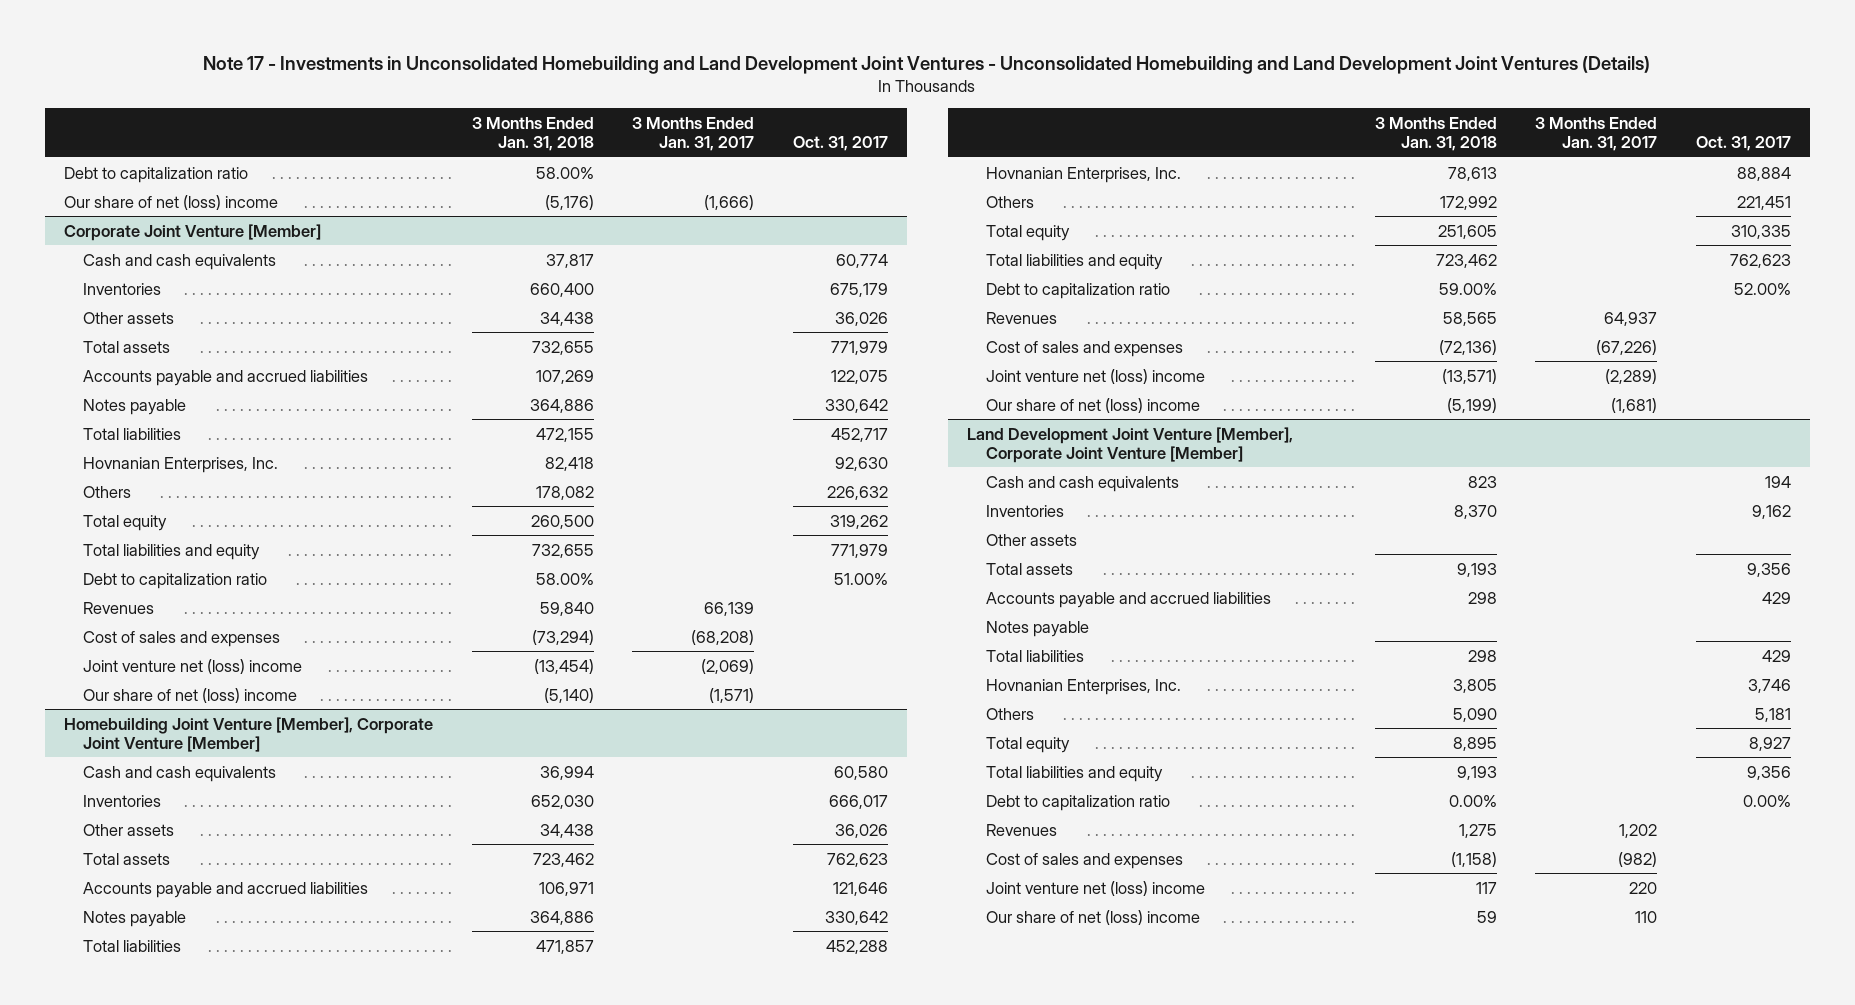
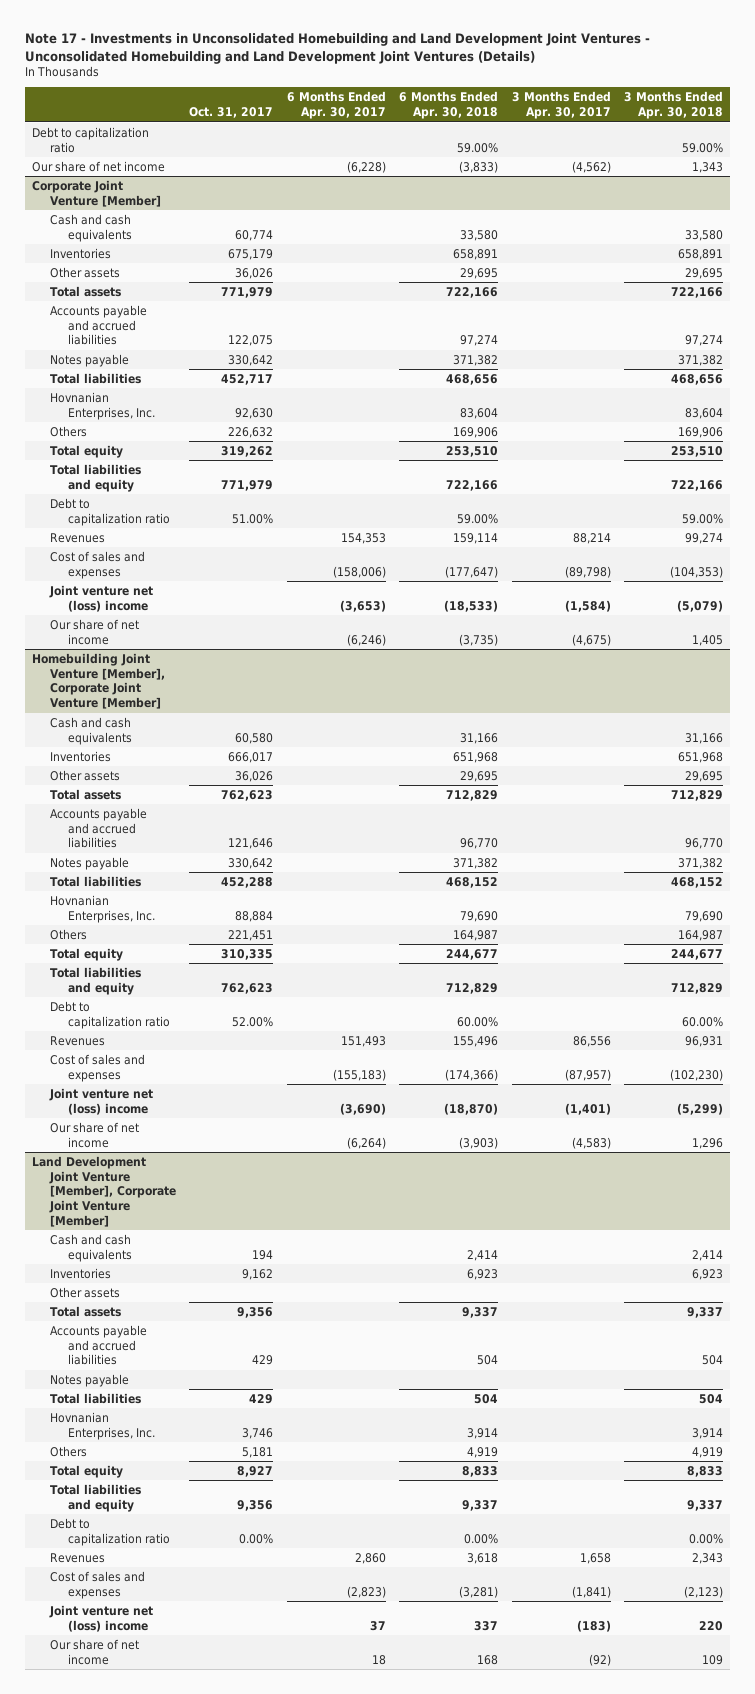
- | 3 Months Ended Jan. 31, 2018 | 3 Months Ended Jan. 31, 2017 | Oct. 31, 2017
+ | Oct. 31, 2017 | 6 Months Ended Apr. 30, 2017 | 6 Months Ended Apr. 30, 2018 | 3 Months Ended Apr. 30, 2017 | 3 Months Ended Apr. 30, 2018
- Our share of net (loss) income | (5,176) | (1,666) |
+ Our share of net income | | (6,228) | (3,833) | (4,562) | 1,343
@ Corporate Joint Venture [Member]
- Our share of net (loss) income | (5,140) | (1,571) |
+ Our share of net income | | (6,246) | (3,735) | (4,675) | 1,405
@ Homebuilding Joint Venture [Member], Corporate Joint Venture [Member]
- Our share of net (loss) income | (5,199) | (1,681) |
+ Our share of net income | | (6,264) | (3,903) | (4,583) | 1,296
@ Land Development Joint Venture [Member], Corporate Joint Venture [Member]
- Our share of net (loss) income | 59 | 110 |
+ Our share of net income | | 18 | 168 | (92) | 109

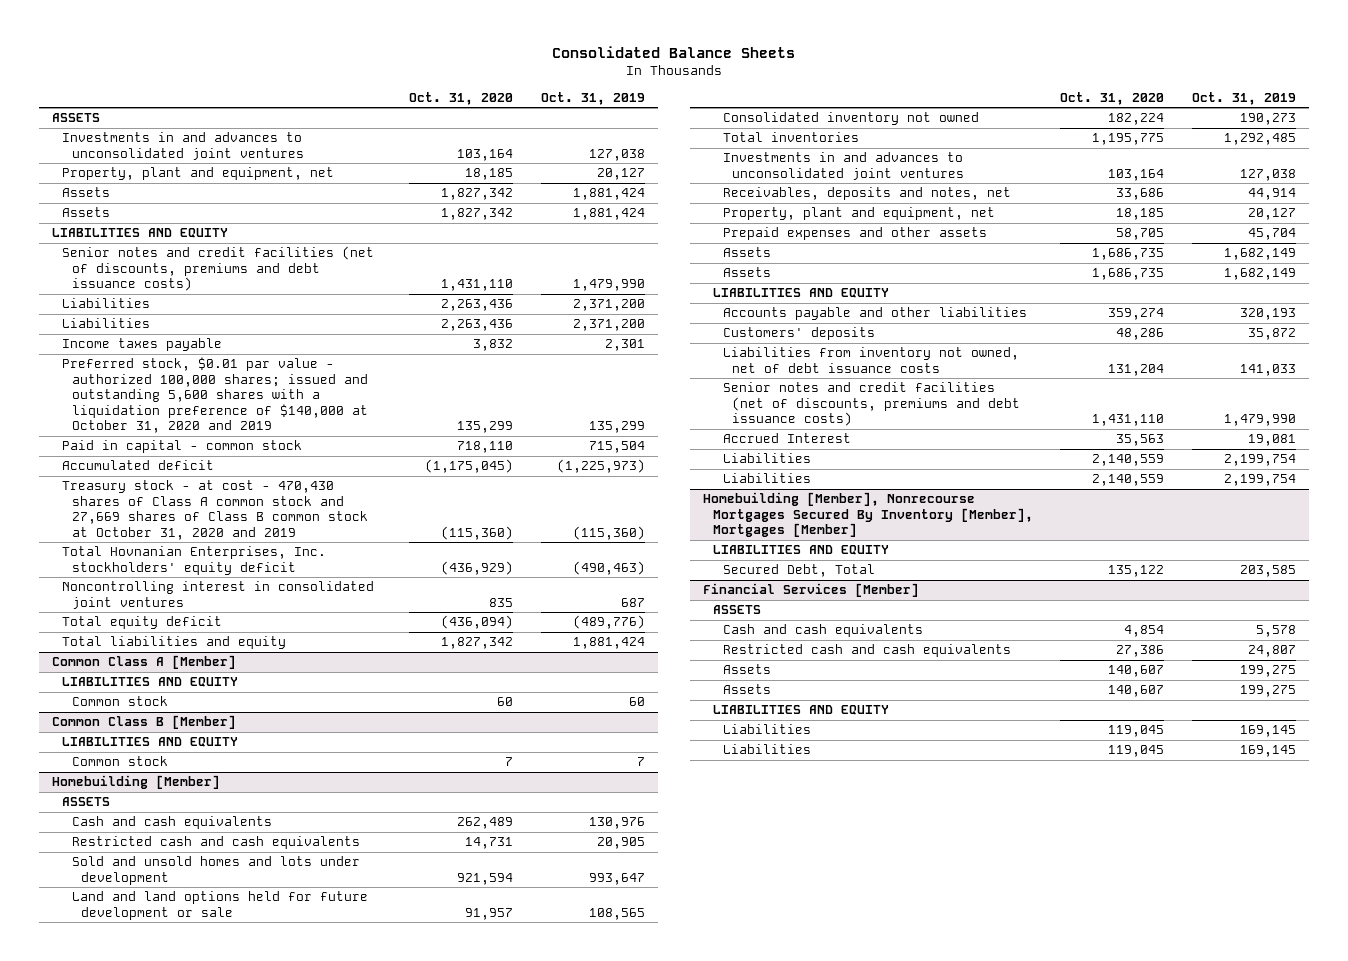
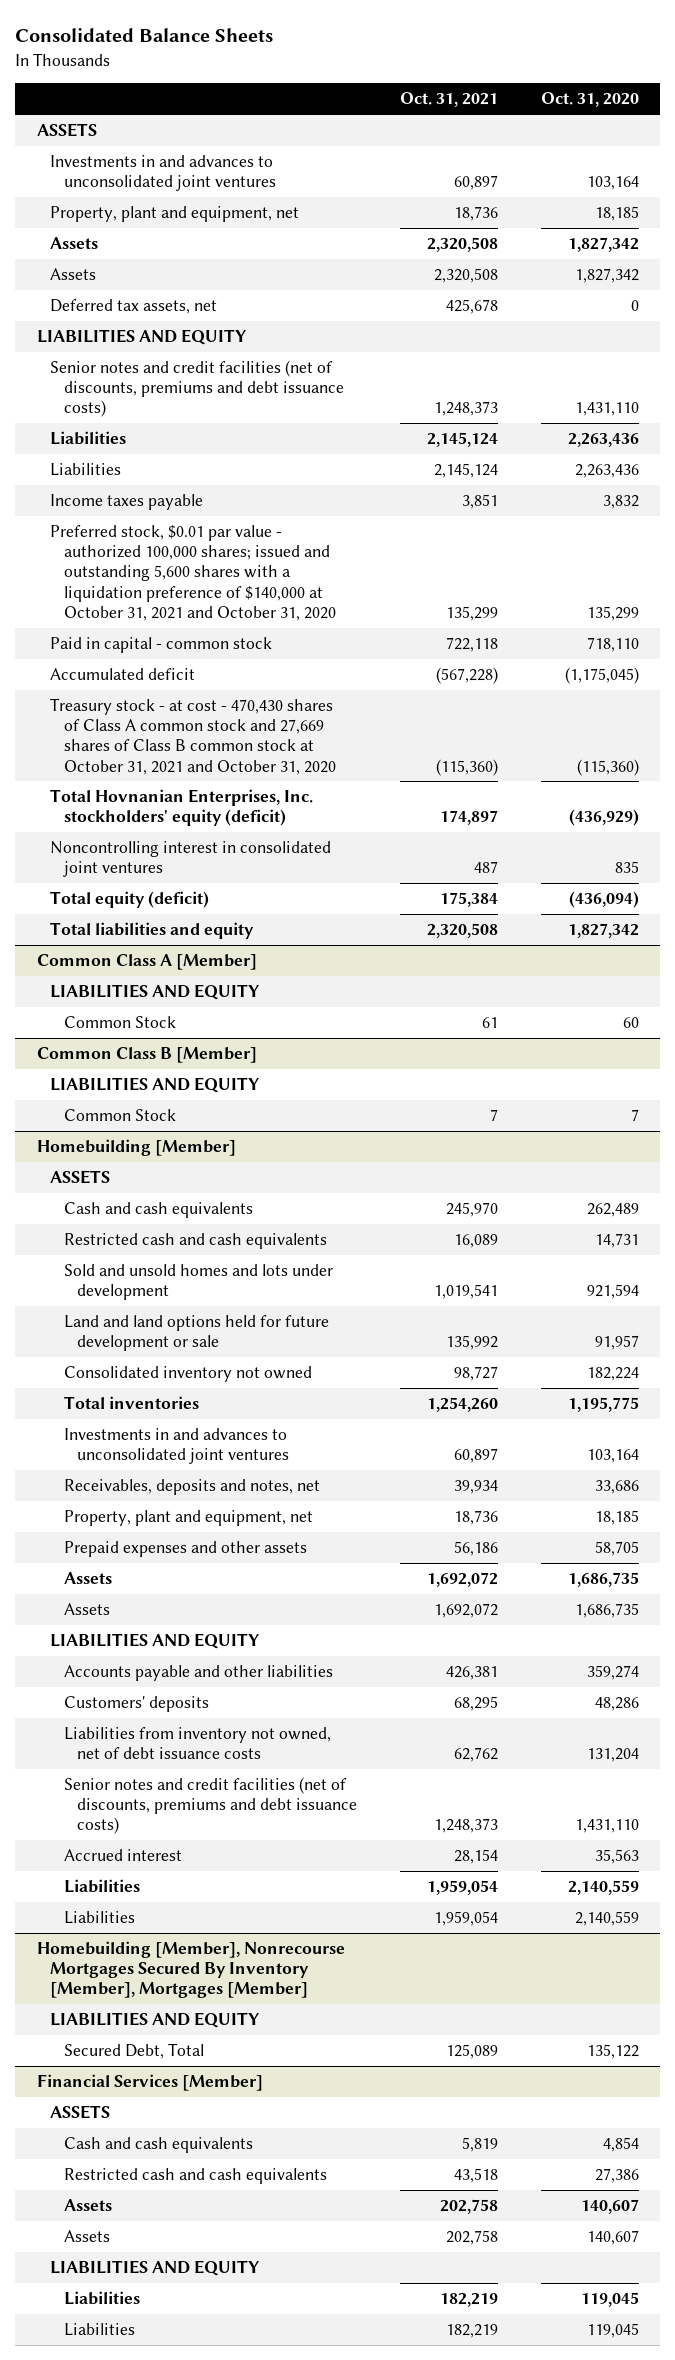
- | Oct. 31, 2020 | Oct. 31, 2019
+ | Oct. 31, 2021 | Oct. 31, 2020
+ Deferred tax assets, net | 425,678 | 0
- Preferred stock, $0.01 par value - authorized 100,000 shares; issued and outstanding 5,600 shares with a liquidation preference of $140,000 at October 31, 2020 and 2019 | 135,299 | 135,299
+ Preferred stock, $0.01 par value - authorized 100,000 shares; issued and outstanding 5,600 shares with a liquidation preference of $140,000 at October 31, 2021 and October 31, 2020 | 135,299 | 135,299
- Treasury stock - at cost - 470,430 shares of Class A common stock and 27,669 shares of Class B common stock at October 31, 2020 and 2019 | (115,360) | (115,360)
- Total Hovnanian Enterprises, Inc. stockholders' equity deficit | (436,929) | (490,463)
+ Treasury stock - at cost - 470,430 shares of Class A common stock and 27,669 shares of Class B common stock at October 31, 2021 and October 31, 2020 | (115,360) | (115,360)
+ Total Hovnanian Enterprises, Inc. stockholders' equity (deficit) | 174,897 | (436,929)
- Total equity deficit | (436,094) | (489,776)
+ Total equity (deficit) | 175,384 | (436,094)
@ Common Class A [Member]
- Common stock | 60 | 60
+ Common Stock | 61 | 60
@ Common Class B [Member]
- Common stock | 7 | 7
+ Common Stock | 7 | 7
@ Homebuilding [Member]
- Accrued Interest | 35,563 | 19,081
+ Accrued interest | 28,154 | 35,563

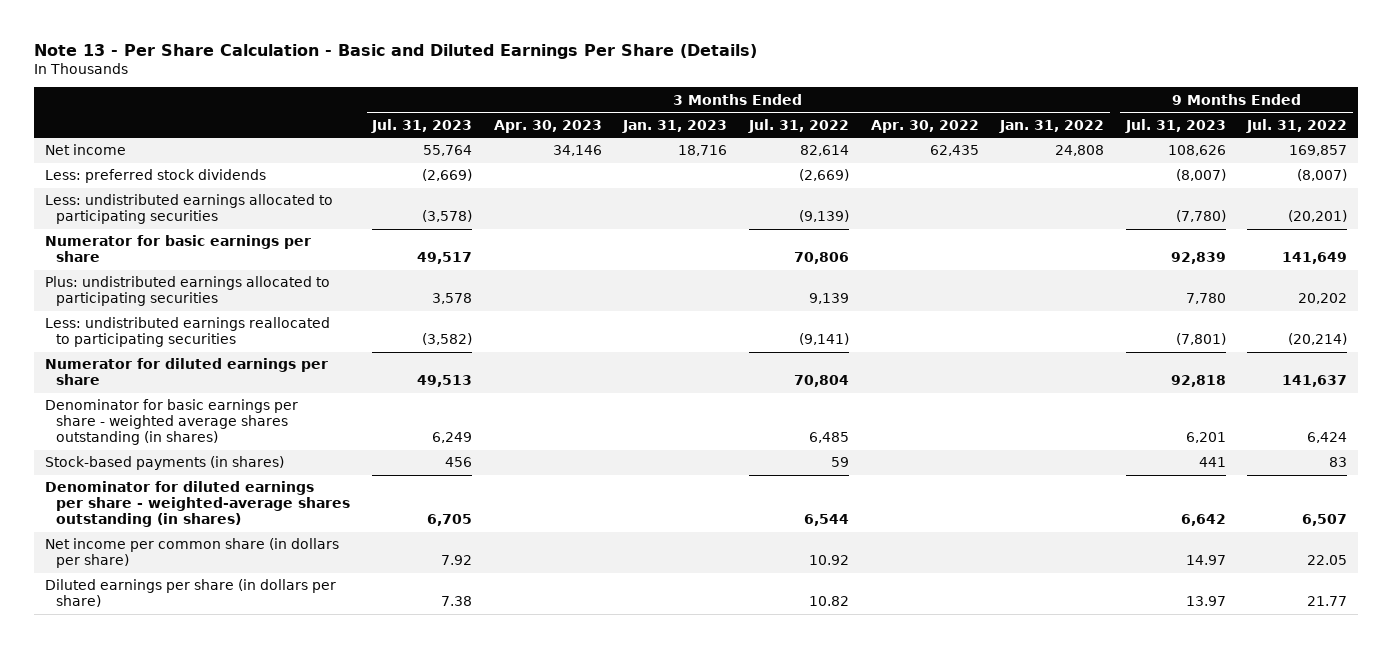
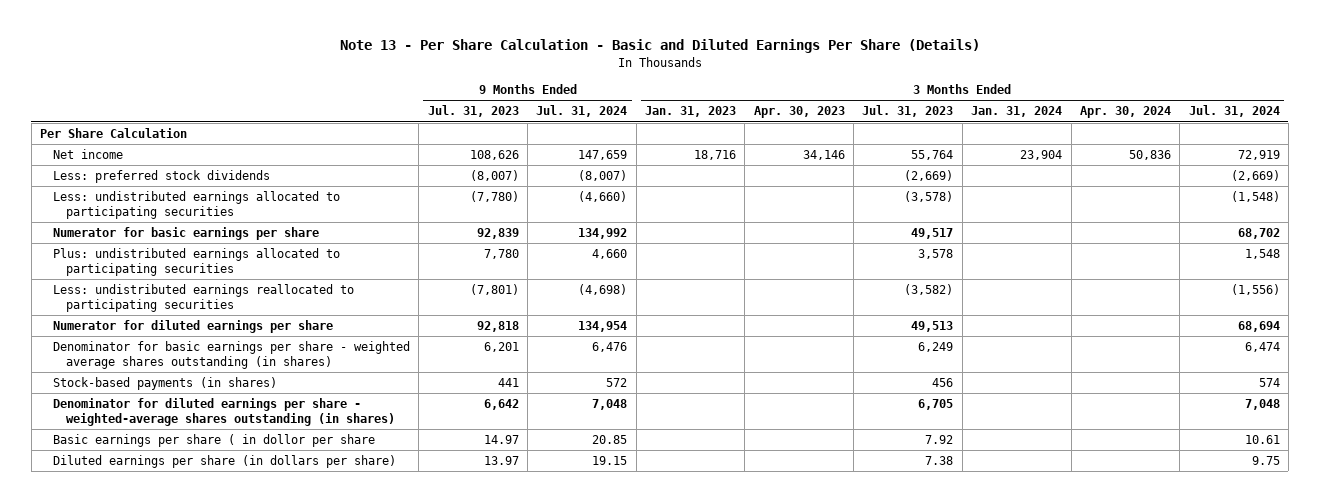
- | 3 Months Ended Jul. 31, 2023 | 3 Months Ended Apr. 30, 2023 | 3 Months Ended Jan. 31, 2023 | 3 Months Ended Jul. 31, 2022 | 3 Months Ended Apr. 30, 2022 | 3 Months Ended Jan. 31, 2022 | 9 Months Ended Jul. 31, 2023 | 9 Months Ended Jul. 31, 2022
+ | 9 Months Ended Jul. 31, 2023 | 9 Months Ended Jul. 31, 2024 | 3 Months Ended Jan. 31, 2023 | 3 Months Ended Apr. 30, 2023 | 3 Months Ended Jul. 31, 2023 | 3 Months Ended Jan. 31, 2024 | 3 Months Ended Apr. 30, 2024 | 3 Months Ended Jul. 31, 2024
+ Per Share Calculation
- Net income per common share (in dollars per share) | 7.92 | | | 10.92 | | | 14.97 | 22.05
+ Basic earnings per share ( in dollor per share | 14.97 | 20.85 | | | 7.92 | | | 10.61

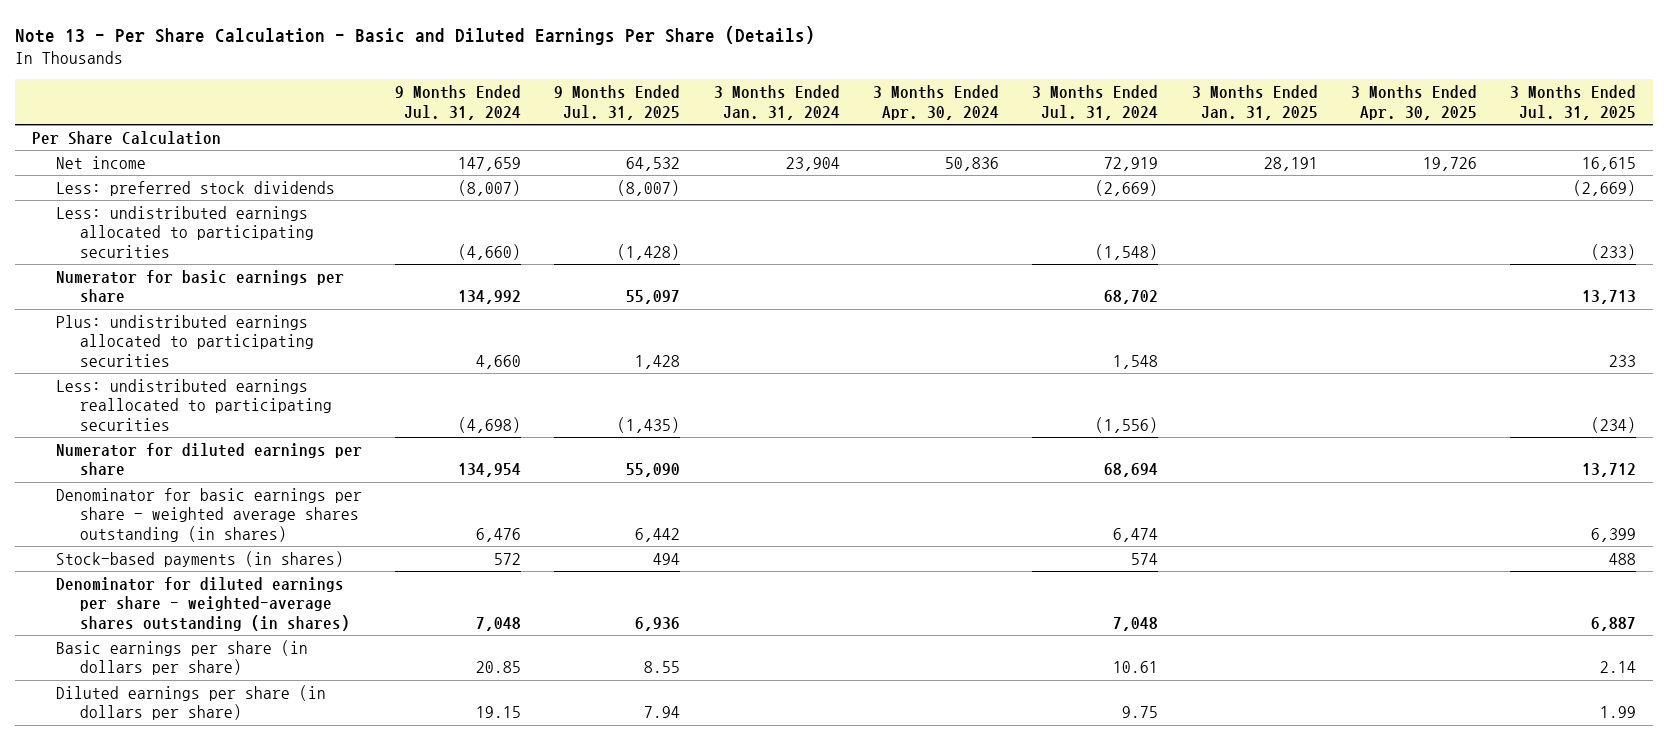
- | 9 Months Ended Jul. 31, 2023 | 9 Months Ended Jul. 31, 2024 | 3 Months Ended Jan. 31, 2023 | 3 Months Ended Apr. 30, 2023 | 3 Months Ended Jul. 31, 2023 | 3 Months Ended Jan. 31, 2024 | 3 Months Ended Apr. 30, 2024 | 3 Months Ended Jul. 31, 2024
+ | 9 Months Ended Jul. 31, 2024 | 9 Months Ended Jul. 31, 2025 | 3 Months Ended Jan. 31, 2024 | 3 Months Ended Apr. 30, 2024 | 3 Months Ended Jul. 31, 2024 | 3 Months Ended Jan. 31, 2025 | 3 Months Ended Apr. 30, 2025 | 3 Months Ended Jul. 31, 2025
- Basic earnings per share ( in dollor per share | 14.97 | 20.85 | | | 7.92 | | | 10.61
+ Basic earnings per share (in dollars per share) | 20.85 | 8.55 | | | 10.61 | | | 2.14

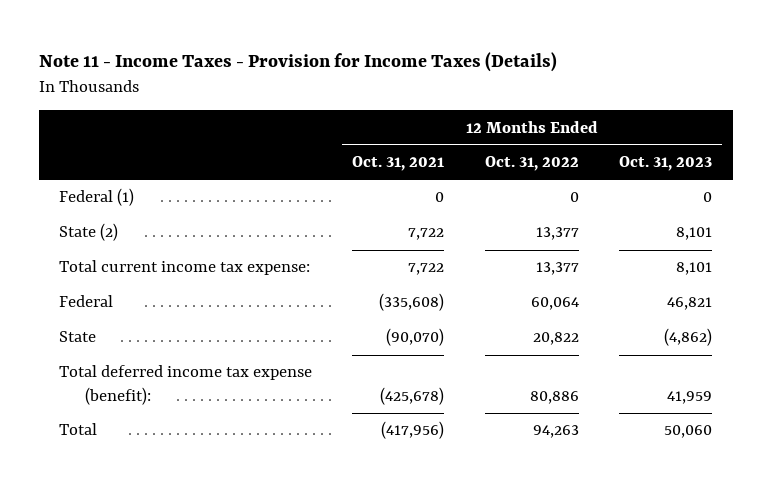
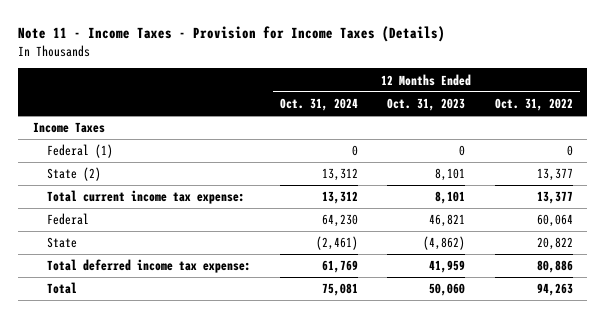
- | 12 Months Ended Oct. 31, 2021 | 12 Months Ended Oct. 31, 2022 | 12 Months Ended Oct. 31, 2023
+ | 12 Months Ended Oct. 31, 2024 | 12 Months Ended Oct. 31, 2023 | 12 Months Ended Oct. 31, 2022
+ Income Taxes
- Total deferred income tax expense (benefit): | (425,678) | 80,886 | 41,959
+ Total deferred income tax expense: | 61,769 | 41,959 | 80,886

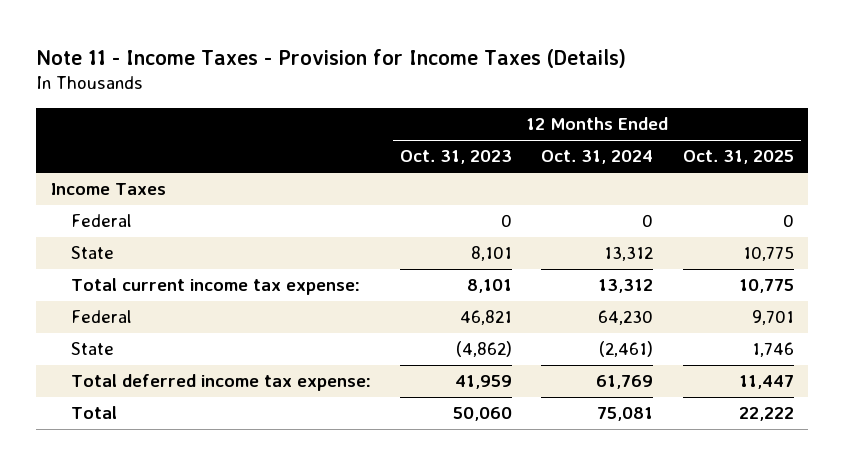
- | 12 Months Ended Oct. 31, 2024 | 12 Months Ended Oct. 31, 2023 | 12 Months Ended Oct. 31, 2022
+ | 12 Months Ended Oct. 31, 2023 | 12 Months Ended Oct. 31, 2024 | 12 Months Ended Oct. 31, 2025
- Federal (1) | 0 | 0 | 0
- State (2) | 13,312 | 8,101 | 13,377
+ Federal | 0 | 0 | 0
+ State | 8,101 | 13,312 | 10,775

